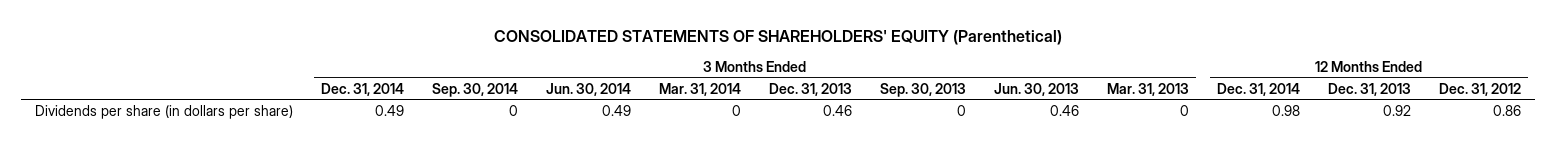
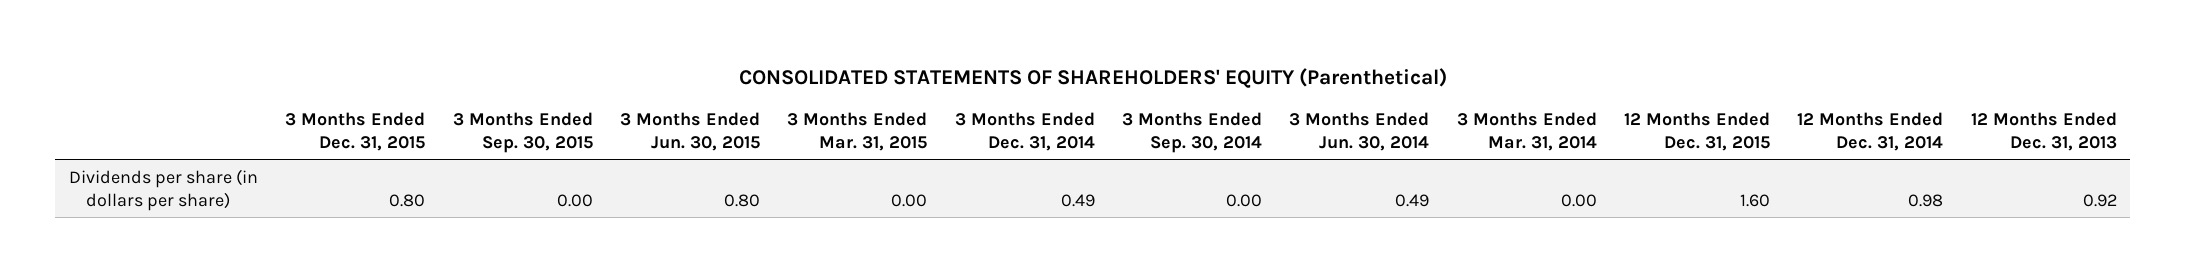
- | 3 Months Ended Dec. 31, 2014 | 3 Months Ended Sep. 30, 2014 | 3 Months Ended Jun. 30, 2014 | 3 Months Ended Mar. 31, 2014 | 3 Months Ended Dec. 31, 2013 | 3 Months Ended Sep. 30, 2013 | 3 Months Ended Jun. 30, 2013 | 3 Months Ended Mar. 31, 2013 | 12 Months Ended Dec. 31, 2014 | 12 Months Ended Dec. 31, 2013 | 12 Months Ended Dec. 31, 2012
+ | 3 Months Ended Dec. 31, 2015 | 3 Months Ended Sep. 30, 2015 | 3 Months Ended Jun. 30, 2015 | 3 Months Ended Mar. 31, 2015 | 3 Months Ended Dec. 31, 2014 | 3 Months Ended Sep. 30, 2014 | 3 Months Ended Jun. 30, 2014 | 3 Months Ended Mar. 31, 2014 | 12 Months Ended Dec. 31, 2015 | 12 Months Ended Dec. 31, 2014 | 12 Months Ended Dec. 31, 2013
- Dividends per share (in dollars per share) | 0.49 | 0 | 0.49 | 0 | 0.46 | 0 | 0.46 | 0 | 0.98 | 0.92 | 0.86
+ Dividends per share (in dollars per share) | 0.80 | 0.00 | 0.80 | 0.00 | 0.49 | 0.00 | 0.49 | 0.00 | 1.60 | 0.98 | 0.92

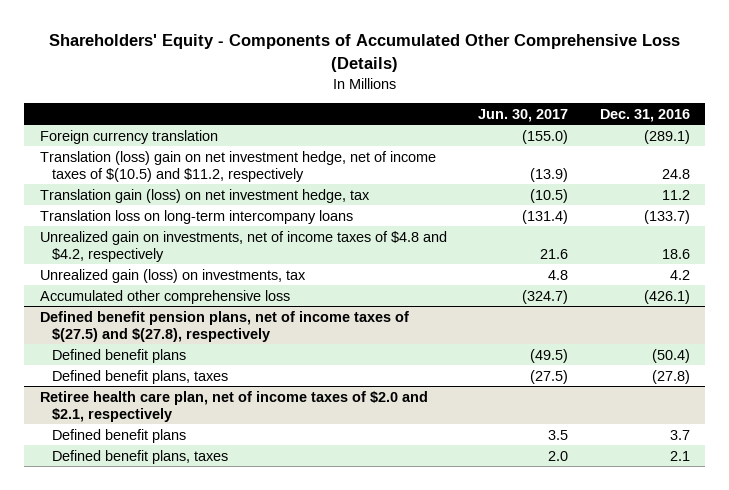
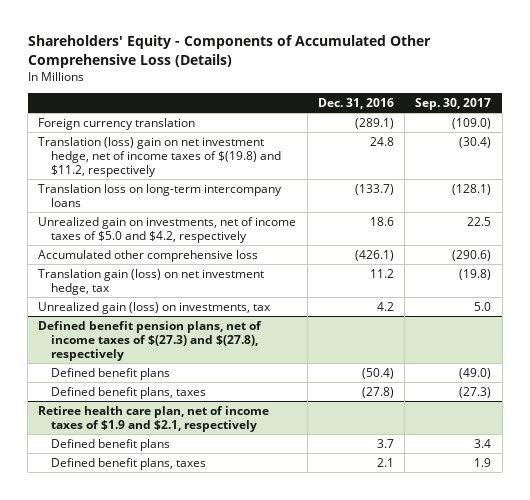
- | Jun. 30, 2017 | Dec. 31, 2016
+ | Dec. 31, 2016 | Sep. 30, 2017
- Translation (loss) gain on net investment hedge, net of income taxes of $(10.5) and $11.2, respectively | (13.9) | 24.8
+ Translation (loss) gain on net investment hedge, net of income taxes of $(19.8) and $11.2, respectively | 24.8 | (30.4)
- Unrealized gain on investments, net of income taxes of $4.8 and $4.2, respectively | 21.6 | 18.6
+ Unrealized gain on investments, net of income taxes of $5.0 and $4.2, respectively | 18.6 | 22.5
- Defined benefit pension plans, net of income taxes of $(27.5) and $(27.8), respectively
moved down: Translation gain (loss) on net investment hedge, tax | 11.2 | (19.8)
moved down: Unrealized gain (loss) on investments, tax | 4.2 | 5.0
+ Defined benefit pension plans, net of income taxes of $(27.3) and $(27.8), respectively
- Retiree health care plan, net of income taxes of $2.0 and $2.1, respectively
+ Retiree health care plan, net of income taxes of $1.9 and $2.1, respectively

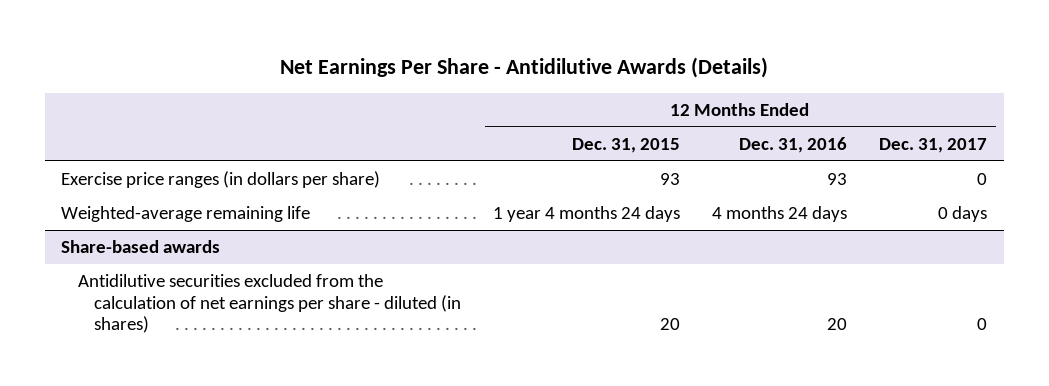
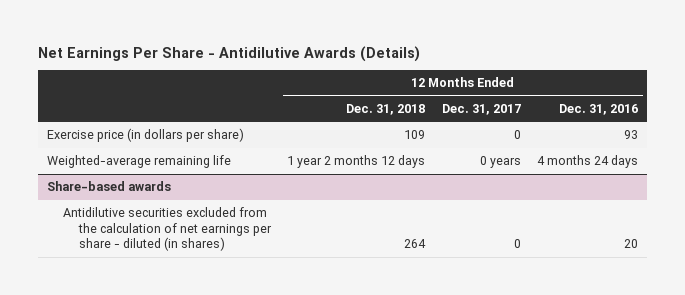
- | 12 Months Ended Dec. 31, 2015 | 12 Months Ended Dec. 31, 2016 | 12 Months Ended Dec. 31, 2017
+ | 12 Months Ended Dec. 31, 2018 | 12 Months Ended Dec. 31, 2017 | 12 Months Ended Dec. 31, 2016
- Exercise price ranges (in dollars per share) | 93 | 93 | 0
- Weighted-average remaining life | 1 year 4 months 24 days | 4 months 24 days | 0 days
+ Exercise price (in dollars per share) | 109 | 0 | 93
+ Weighted-average remaining life | 1 year 2 months 12 days | 0 years | 4 months 24 days

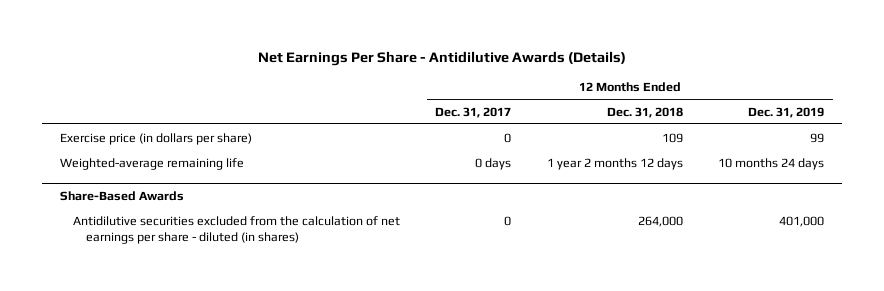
- | 12 Months Ended Dec. 31, 2018 | 12 Months Ended Dec. 31, 2017 | 12 Months Ended Dec. 31, 2016
+ | 12 Months Ended Dec. 31, 2017 | 12 Months Ended Dec. 31, 2018 | 12 Months Ended Dec. 31, 2019
- Weighted-average remaining life | 1 year 2 months 12 days | 0 years | 4 months 24 days
- Share-based awards
- Antidilutive securities excluded from the calculation of net earnings per share - diluted (in shares) | 264 | 0 | 20
+ Weighted-average remaining life | 0 days | 1 year 2 months 12 days | 10 months 24 days
+ Share-Based Awards
+ Antidilutive securities excluded from the calculation of net earnings per share - diluted (in shares) | 0 | 264,000 | 401,000

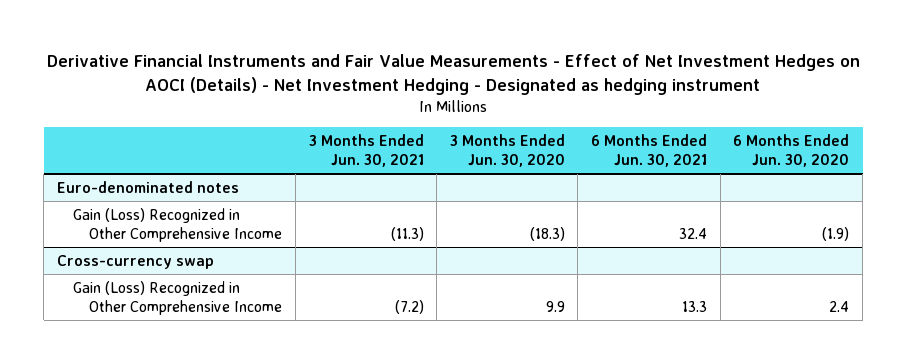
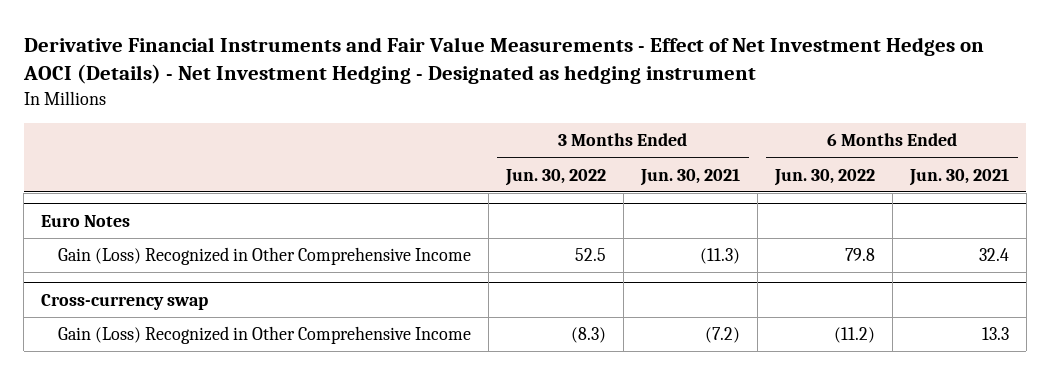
- | 3 Months Ended Jun. 30, 2021 | 3 Months Ended Jun. 30, 2020 | 6 Months Ended Jun. 30, 2021 | 6 Months Ended Jun. 30, 2020
+ | 3 Months Ended Jun. 30, 2022 | 3 Months Ended Jun. 30, 2021 | 6 Months Ended Jun. 30, 2022 | 6 Months Ended Jun. 30, 2021
- Euro-denominated notes
+ Euro Notes

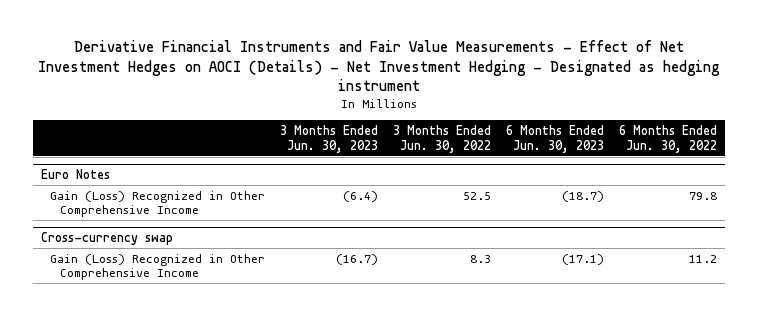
- | 3 Months Ended Jun. 30, 2022 | 3 Months Ended Jun. 30, 2021 | 6 Months Ended Jun. 30, 2022 | 6 Months Ended Jun. 30, 2021
+ | 3 Months Ended Jun. 30, 2023 | 3 Months Ended Jun. 30, 2022 | 6 Months Ended Jun. 30, 2023 | 6 Months Ended Jun. 30, 2022
@ Cross-currency swap
- Gain (Loss) Recognized in Other Comprehensive Income | (8.3) | (7.2) | (11.2) | 13.3
+ Gain (Loss) Recognized in Other Comprehensive Income | (16.7) | 8.3 | (17.1) | 11.2

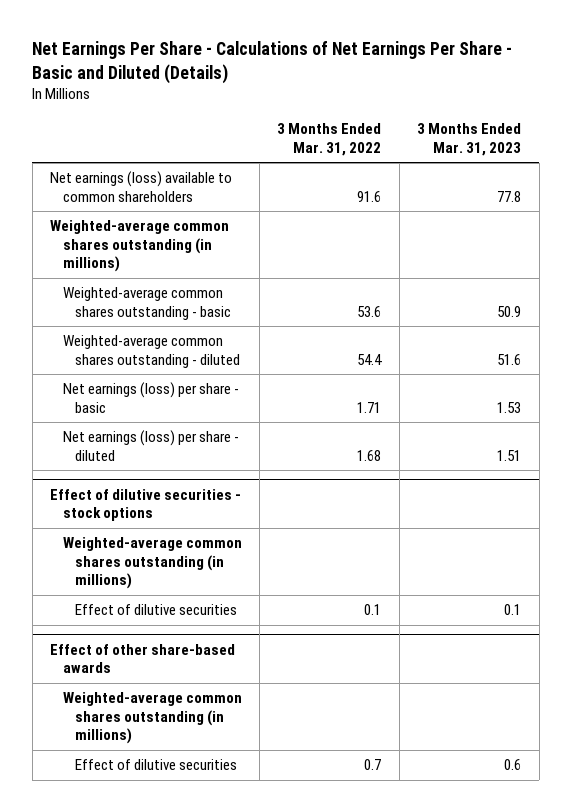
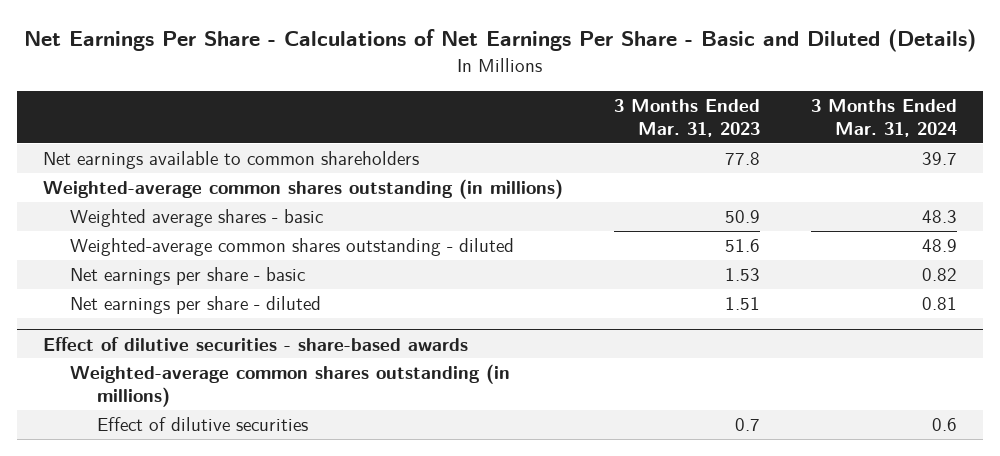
- | 3 Months Ended Mar. 31, 2022 | 3 Months Ended Mar. 31, 2023
+ | 3 Months Ended Mar. 31, 2023 | 3 Months Ended Mar. 31, 2024
- Net earnings (loss) available to common shareholders | 91.6 | 77.8
+ Net earnings available to common shareholders | 77.8 | 39.7
- Weighted-average common shares outstanding - basic | 53.6 | 50.9
+ Weighted average shares - basic | 50.9 | 48.3
- Net earnings (loss) per share - basic | 1.71 | 1.53
- Net earnings (loss) per share - diluted | 1.68 | 1.51
- Effect of dilutive securities - stock options
- Weighted-average common shares outstanding (in millions)
- Effect of dilutive securities | 0.1 | 0.1
- Effect of other share-based awards
+ Net earnings per share - basic | 1.53 | 0.82
+ Net earnings per share - diluted | 1.51 | 0.81
+ Effect of dilutive securities - share-based awards
- Effect of dilutive securities | 0.7 | 0.6
+ Effect of dilutive securities | 0.7 | 0.6

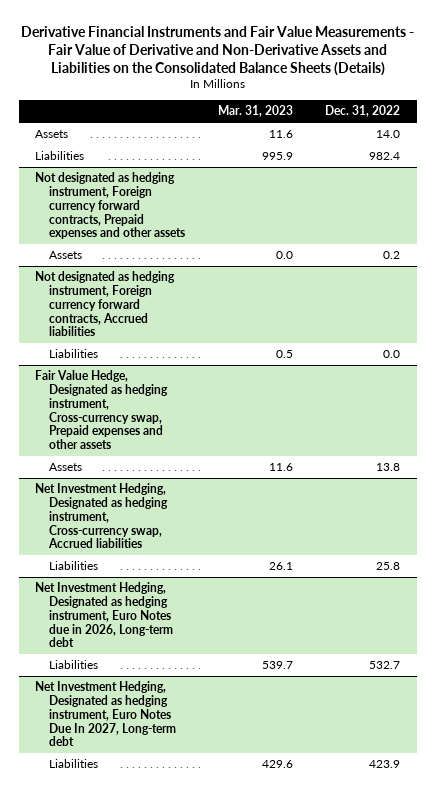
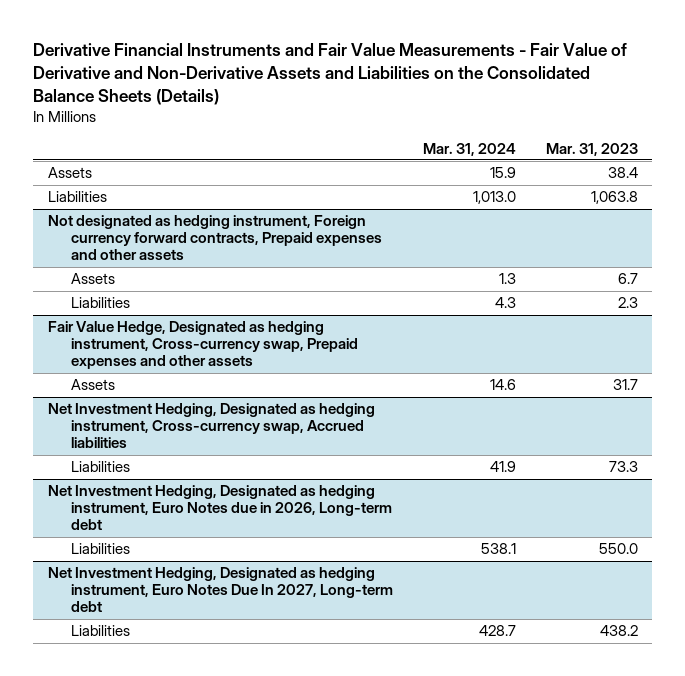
- | Mar. 31, 2023 | Dec. 31, 2022
+ | Mar. 31, 2024 | Mar. 31, 2023
- Assets | 11.6 | 14.0
- Liabilities | 995.9 | 982.4
+ Assets | 15.9 | 38.4
+ Liabilities | 1,013.0 | 1,063.8
@ Not designated as hedging instrument, Foreign currency forward contracts, Prepaid expenses and other assets
- Assets | 0.0 | 0.2
- Not designated as hedging instrument, Foreign currency forward contracts, Accrued liabilities
- Liabilities | 0.5 | 0.0
@ Not designated as hedging instrument, Foreign currency forward contracts, Prepaid expenses and other assets
+ Assets | 1.3 | 6.7
+ Liabilities | 4.3 | 2.3
@ Fair Value Hedge, Designated as hedging instrument, Cross-currency swap, Prepaid expenses and other assets
- Assets | 11.6 | 13.8
+ Assets | 14.6 | 31.7
@ Net Investment Hedging, Designated as hedging instrument, Cross-currency swap, Accrued liabilities
- Liabilities | 26.1 | 25.8
+ Liabilities | 41.9 | 73.3
@ Net Investment Hedging, Designated as hedging instrument, Euro Notes due in 2026, Long-term debt
- Liabilities | 539.7 | 532.7
+ Liabilities | 538.1 | 550.0
@ Net Investment Hedging, Designated as hedging instrument, Euro Notes Due In 2027, Long-term debt
- Liabilities | 429.6 | 423.9
+ Liabilities | 428.7 | 438.2

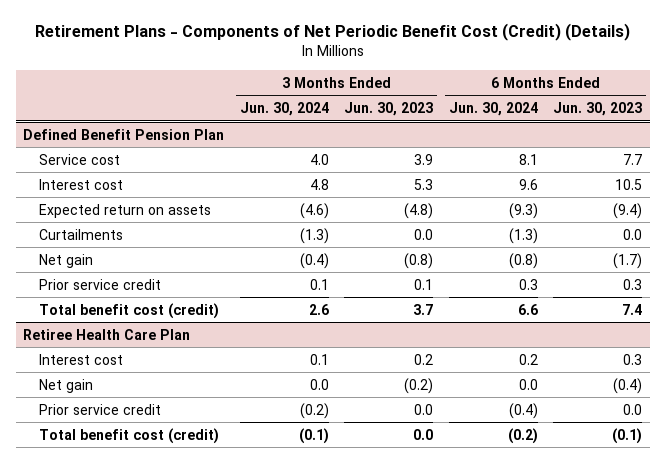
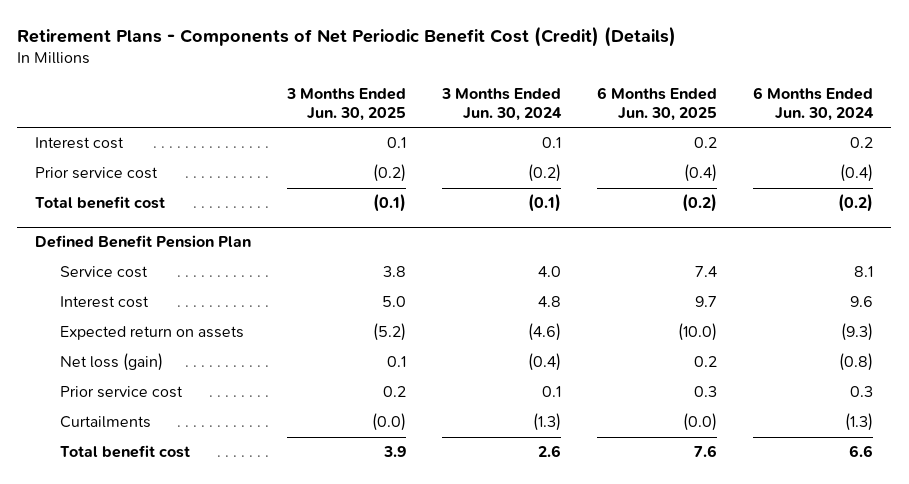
- | 3 Months Ended Jun. 30, 2024 | 3 Months Ended Jun. 30, 2023 | 6 Months Ended Jun. 30, 2024 | 6 Months Ended Jun. 30, 2023
+ | 3 Months Ended Jun. 30, 2025 | 3 Months Ended Jun. 30, 2024 | 6 Months Ended Jun. 30, 2025 | 6 Months Ended Jun. 30, 2024
+ Interest cost | 0.1 | 0.1 | 0.2 | 0.2
+ Prior service cost | (0.2) | (0.2) | (0.4) | (0.4)
+ Total benefit cost | (0.1) | (0.1) | (0.2) | (0.2)
@ Defined Benefit Pension Plan
+ Net loss (gain) | 0.1 | (0.4) | 0.2 | (0.8)
+ Prior service cost | 0.2 | 0.1 | 0.3 | 0.3
- Net gain | (0.4) | (0.8) | (0.8) | (1.7)
- Prior service credit | 0.1 | 0.1 | 0.3 | 0.3
- Total benefit cost (credit) | 2.6 | 3.7 | 6.6 | 7.4
- Retiree Health Care Plan
- Interest cost | 0.1 | 0.2 | 0.2 | 0.3
- Net gain | 0.0 | (0.2) | 0.0 | (0.4)
- Prior service credit | (0.2) | 0.0 | (0.4) | 0.0
- Total benefit cost (credit) | (0.1) | 0.0 | (0.2) | (0.1)
@ Defined Benefit Pension Plan
+ Total benefit cost | 3.9 | 2.6 | 7.6 | 6.6

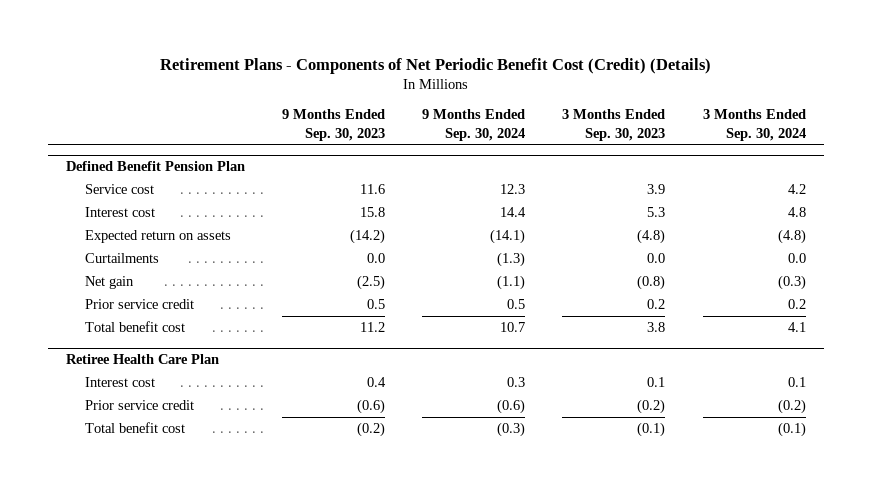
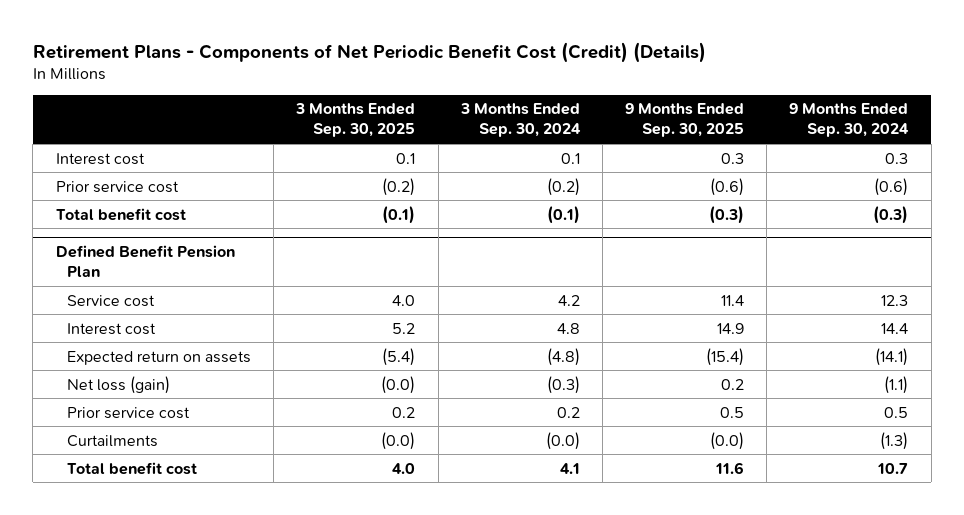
- | 9 Months Ended Sep. 30, 2023 | 9 Months Ended Sep. 30, 2024 | 3 Months Ended Sep. 30, 2023 | 3 Months Ended Sep. 30, 2024
+ | 3 Months Ended Sep. 30, 2025 | 3 Months Ended Sep. 30, 2024 | 9 Months Ended Sep. 30, 2025 | 9 Months Ended Sep. 30, 2024
+ Interest cost | 0.1 | 0.1 | 0.3 | 0.3
+ Prior service cost | (0.2) | (0.2) | (0.6) | (0.6)
+ Total benefit cost | (0.1) | (0.1) | (0.3) | (0.3)
@ Defined Benefit Pension Plan
- Curtailments | 0.0 | (1.3) | 0.0 | 0.0
- Net gain | (2.5) | (1.1) | (0.8) | (0.3)
- Prior service credit | 0.5 | 0.5 | 0.2 | 0.2
+ Net loss (gain) | (0.0) | (0.3) | 0.2 | (1.1)
+ Prior service cost | 0.2 | 0.2 | 0.5 | 0.5
+ Curtailments | (0.0) | (0.0) | (0.0) | (1.3)
- Retiree Health Care Plan
- Interest cost | 0.4 | 0.3 | 0.1 | 0.1
- Prior service credit | (0.6) | (0.6) | (0.2) | (0.2)
- Total benefit cost | (0.2) | (0.3) | (0.1) | (0.1)

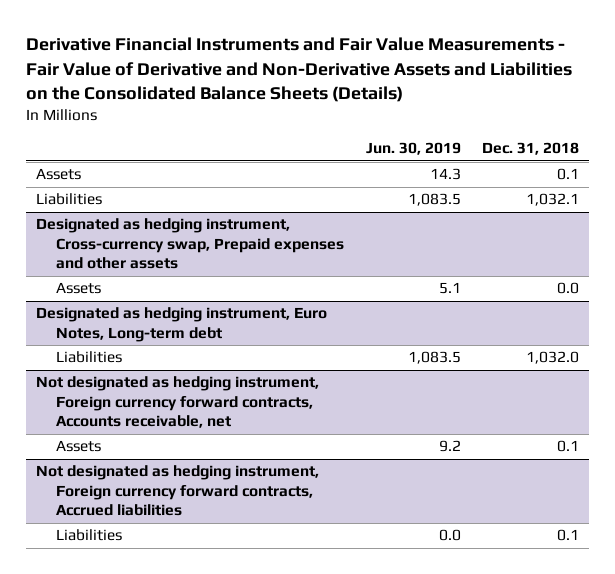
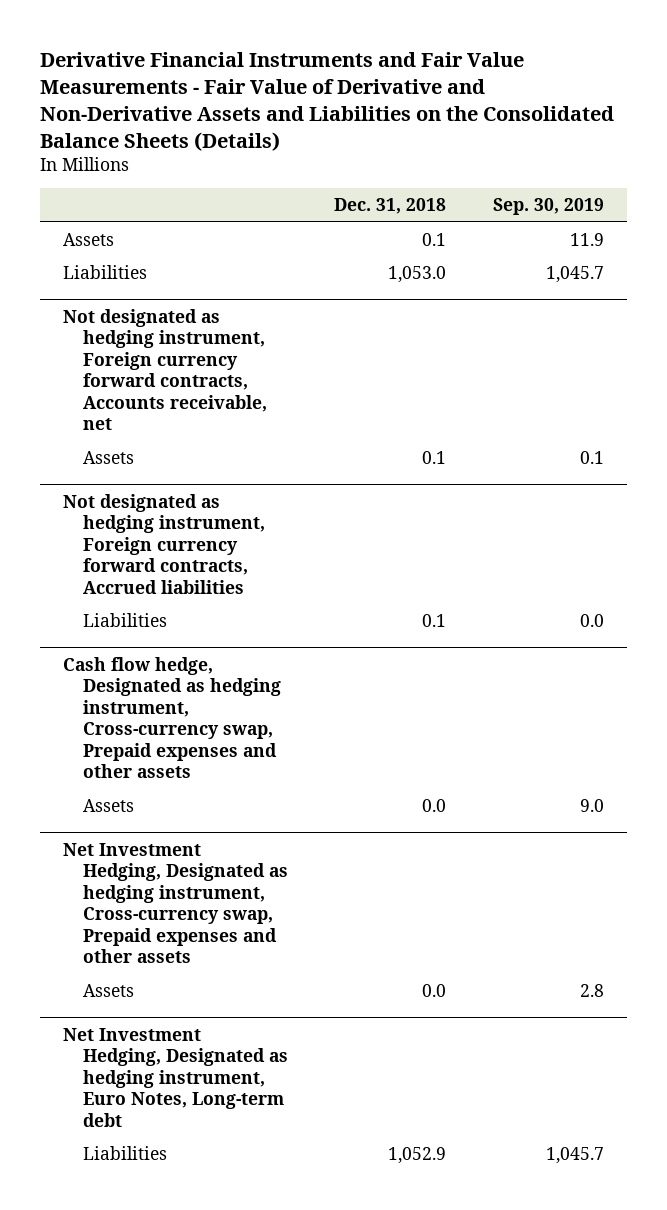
- | Jun. 30, 2019 | Dec. 31, 2018
+ | Dec. 31, 2018 | Sep. 30, 2019
- Liabilities | 1,083.5 | 1,032.1
- Designated as hedging instrument, Cross-currency swap, Prepaid expenses and other assets
- Assets | 5.1 | 0.0
- Designated as hedging instrument, Euro Notes, Long-term debt
- Liabilities | 1,083.5 | 1,032.0
+ Liabilities | 1,053.0 | 1,045.7
+ Cash flow hedge, Designated as hedging instrument, Cross-currency swap, Prepaid expenses and other assets
+ Assets | 0.0 | 9.0
+ Net Investment Hedging, Designated as hedging instrument, Cross-currency swap, Prepaid expenses and other assets
+ Assets | 0.0 | 2.8
+ Net Investment Hedging, Designated as hedging instrument, Euro Notes, Long-term debt
+ Liabilities | 1,052.9 | 1,045.7

